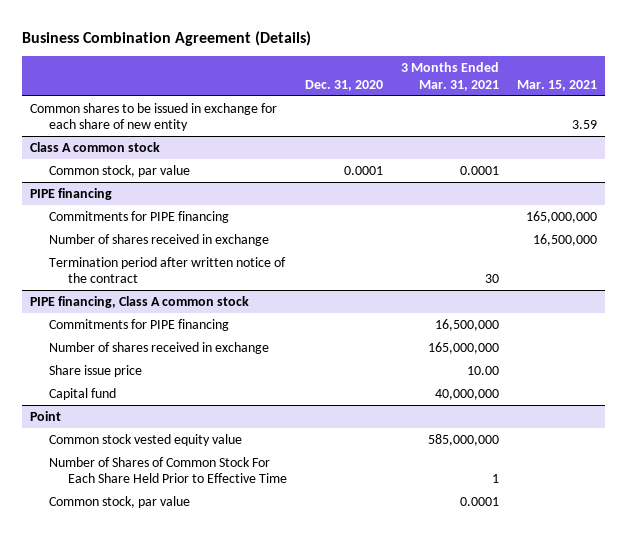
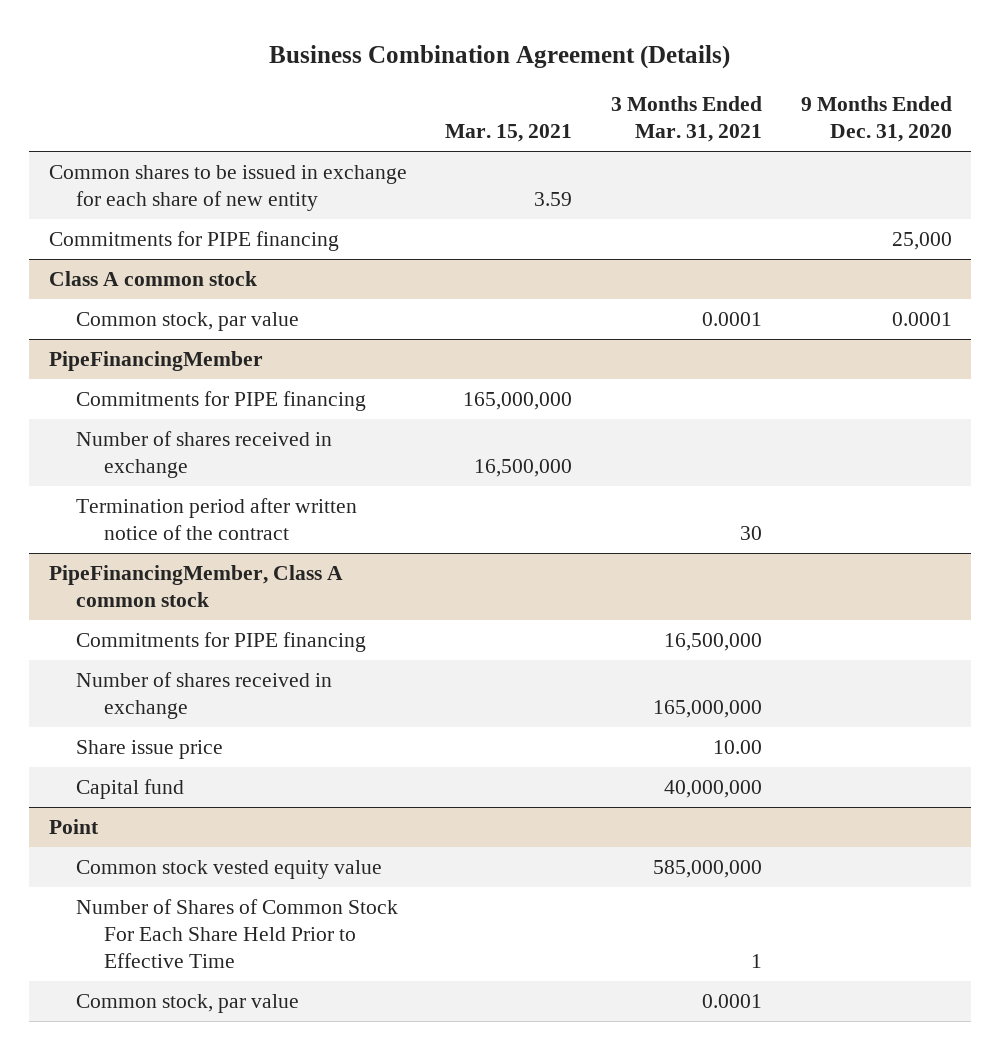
- | Dec. 31, 2020 | 3 Months Ended Mar. 31, 2021 | Mar. 15, 2021
+ | Mar. 15, 2021 | 3 Months Ended Mar. 31, 2021 | 9 Months Ended Dec. 31, 2020
+ Commitments for PIPE financing | | | 25,000
- PIPE financing
+ PipeFinancingMember
- PIPE financing, Class A common stock
+ PipeFinancingMember, Class A common stock

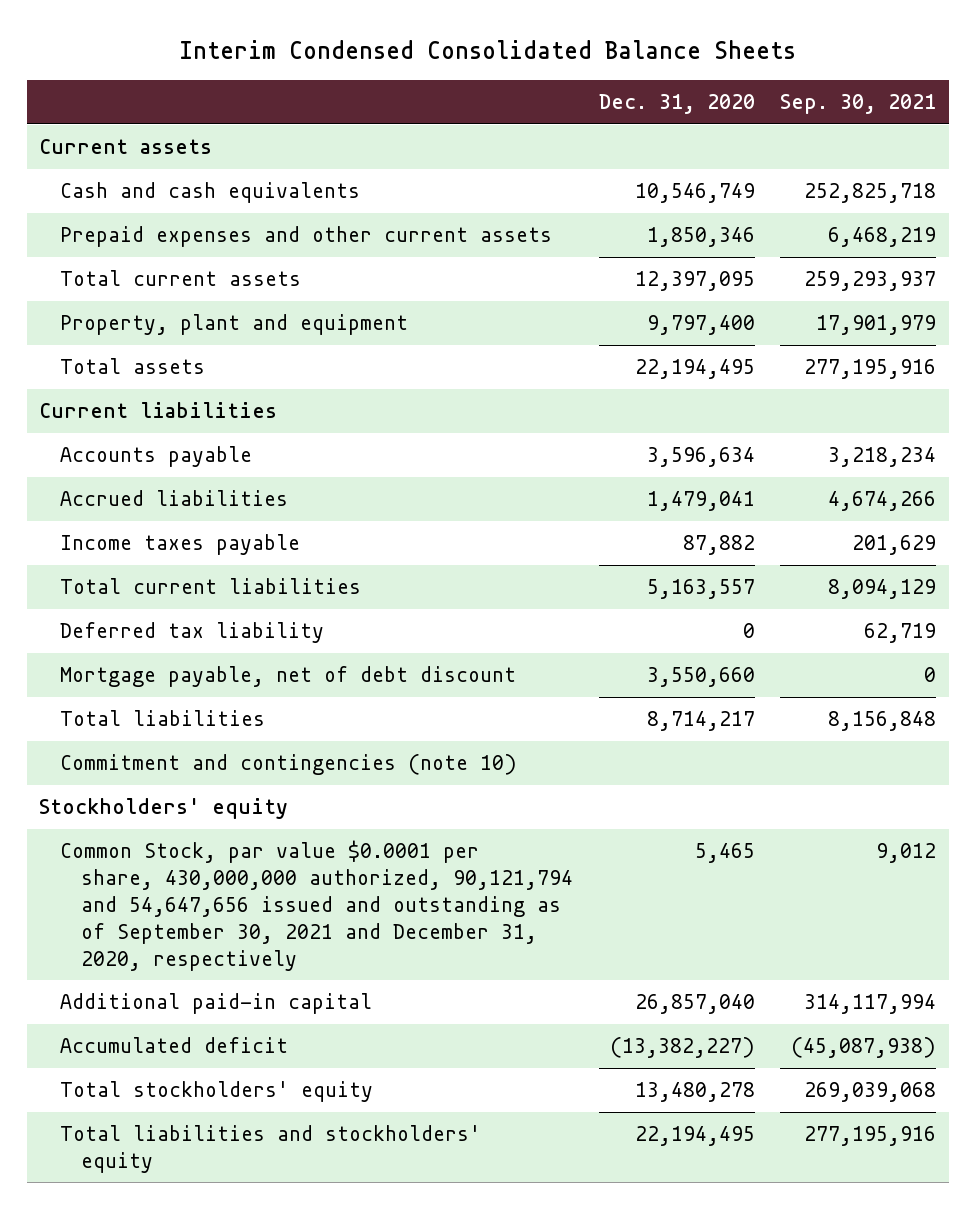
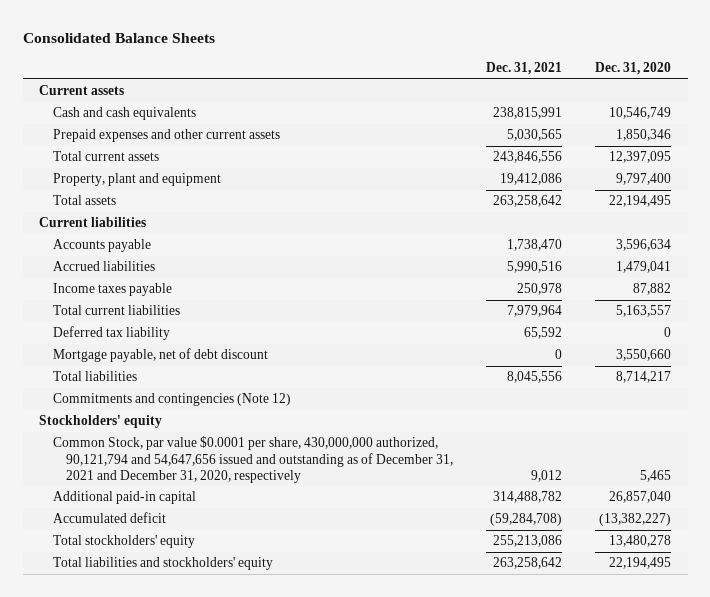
- Interim Condensed Consolidated Balance Sheets
+ Consolidated Balance Sheets
- | Dec. 31, 2020 | Sep. 30, 2021
+ | Dec. 31, 2021 | Dec. 31, 2020
- Commitment and contingencies (note 10)
+ Commitments and contingencies (Note 12)
- Common Stock, par value $0.0001 per share, 430,000,000 authorized, 90,121,794 and 54,647,656 issued and outstanding as of September 30, 2021 and December 31, 2020, respectively | 5,465 | 9,012
+ Common Stock, par value $0.0001 per share, 430,000,000 authorized, 90,121,794 and 54,647,656 issued and outstanding as of December 31, 2021 and December 31, 2020, respectively | 9,012 | 5,465

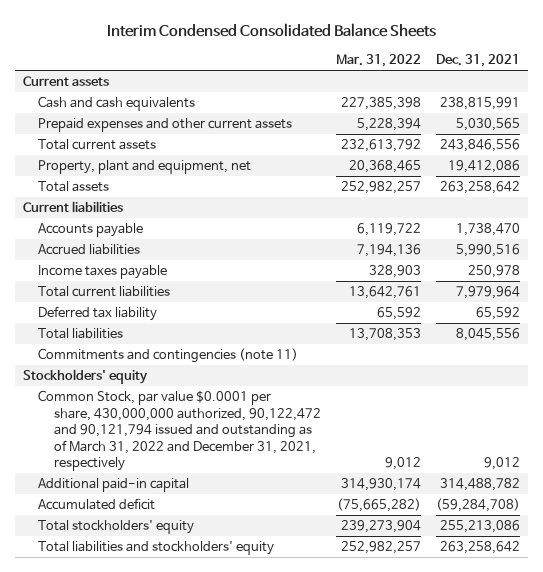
- Consolidated Balance Sheets
+ Interim Condensed Consolidated Balance Sheets
- | Dec. 31, 2021 | Dec. 31, 2020
+ | Mar. 31, 2022 | Dec. 31, 2021
- Property, plant and equipment | 19,412,086 | 9,797,400
+ Property, plant and equipment, net | 20,368,465 | 19,412,086
- Mortgage payable, net of debt discount | 0 | 3,550,660
- Commitments and contingencies (Note 12)
+ Commitments and contingencies (note 11)
- Common Stock, par value $0.0001 per share, 430,000,000 authorized, 90,121,794 and 54,647,656 issued and outstanding as of December 31, 2021 and December 31, 2020, respectively | 9,012 | 5,465
+ Common Stock, par value $0.0001 per share, 430,000,000 authorized, 90,122,472 and 90,121,794 issued and outstanding as of March 31, 2022 and December 31, 2021, respectively | 9,012 | 9,012

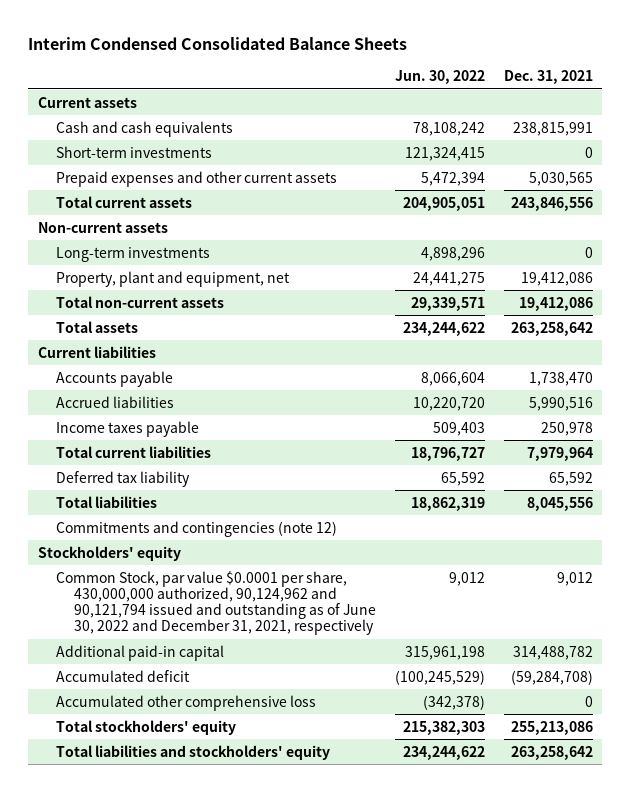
- | Mar. 31, 2022 | Dec. 31, 2021
+ | Jun. 30, 2022 | Dec. 31, 2021
+ Short-term investments | 121,324,415 | 0
+ Non-current assets
+ Long-term investments | 4,898,296 | 0
+ Total non-current assets | 29,339,571 | 19,412,086
- Commitments and contingencies (note 11)
+ Commitments and contingencies (note 12)
- Common Stock, par value $0.0001 per share, 430,000,000 authorized, 90,122,472 and 90,121,794 issued and outstanding as of March 31, 2022 and December 31, 2021, respectively | 9,012 | 9,012
+ Common Stock, par value $0.0001 per share, 430,000,000 authorized, 90,124,962 and 90,121,794 issued and outstanding as of June 30, 2022 and December 31, 2021, respectively | 9,012 | 9,012
+ Accumulated other comprehensive loss | (342,378) | 0

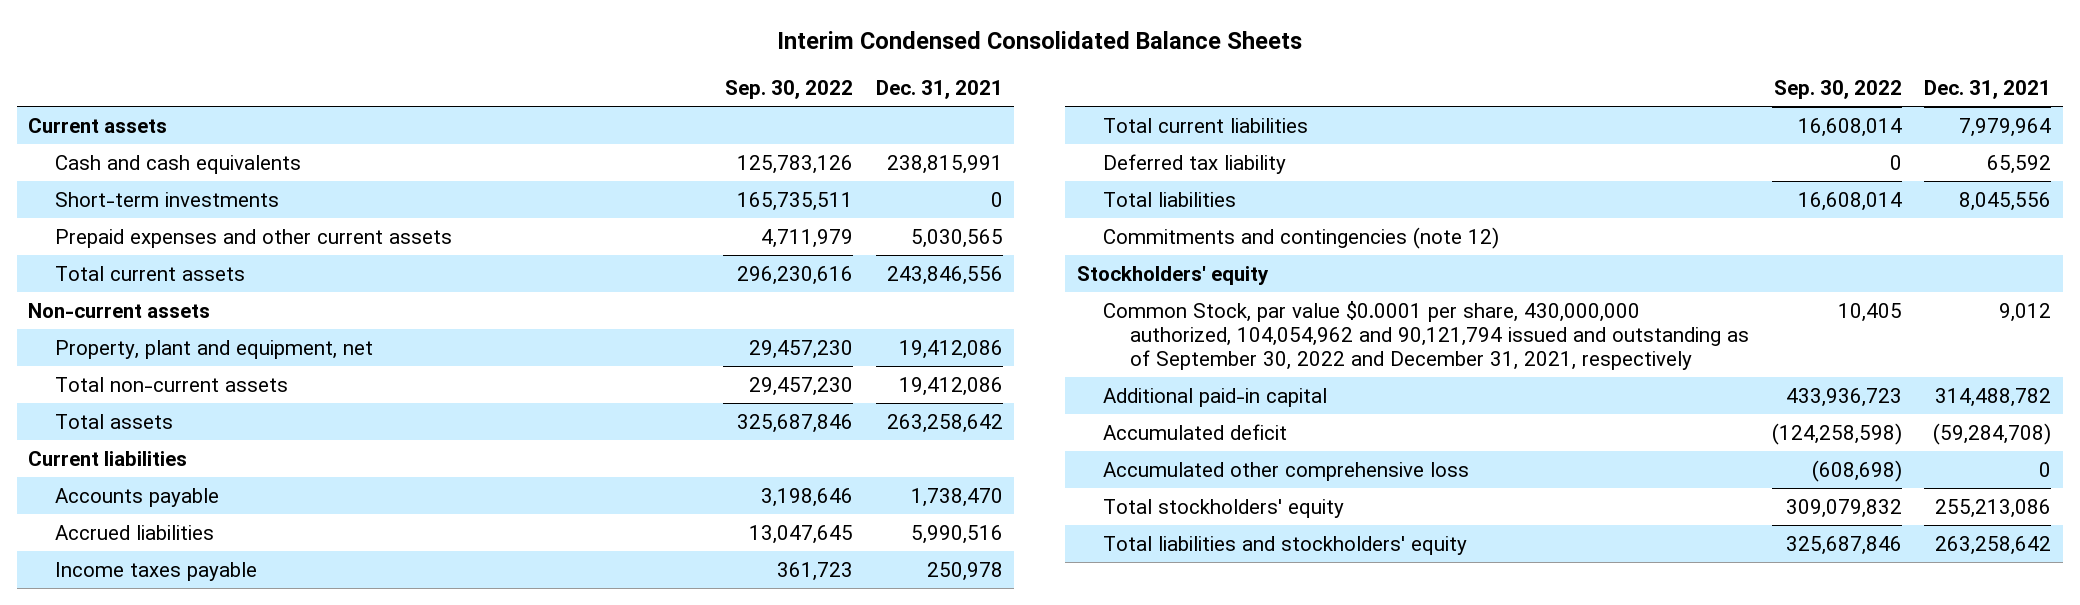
- | Jun. 30, 2022 | Dec. 31, 2021
+ | Sep. 30, 2022 | Dec. 31, 2021
- Long-term investments | 4,898,296 | 0
- Common Stock, par value $0.0001 per share, 430,000,000 authorized, 90,124,962 and 90,121,794 issued and outstanding as of June 30, 2022 and December 31, 2021, respectively | 9,012 | 9,012
+ Common Stock, par value $0.0001 per share, 430,000,000 authorized, 104,054,962 and 90,121,794 issued and outstanding as of September 30, 2022 and December 31, 2021, respectively | 10,405 | 9,012

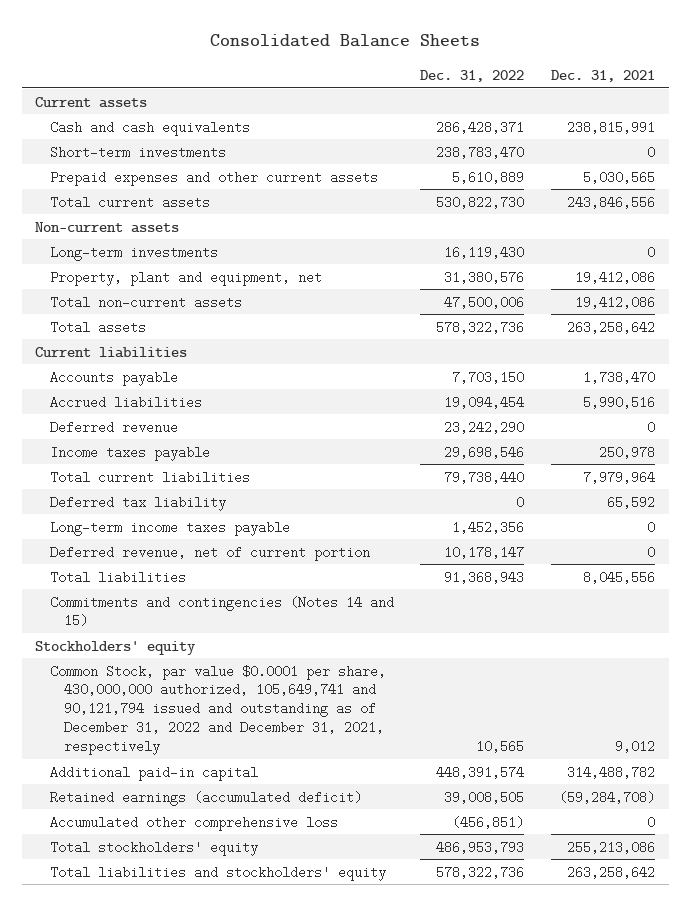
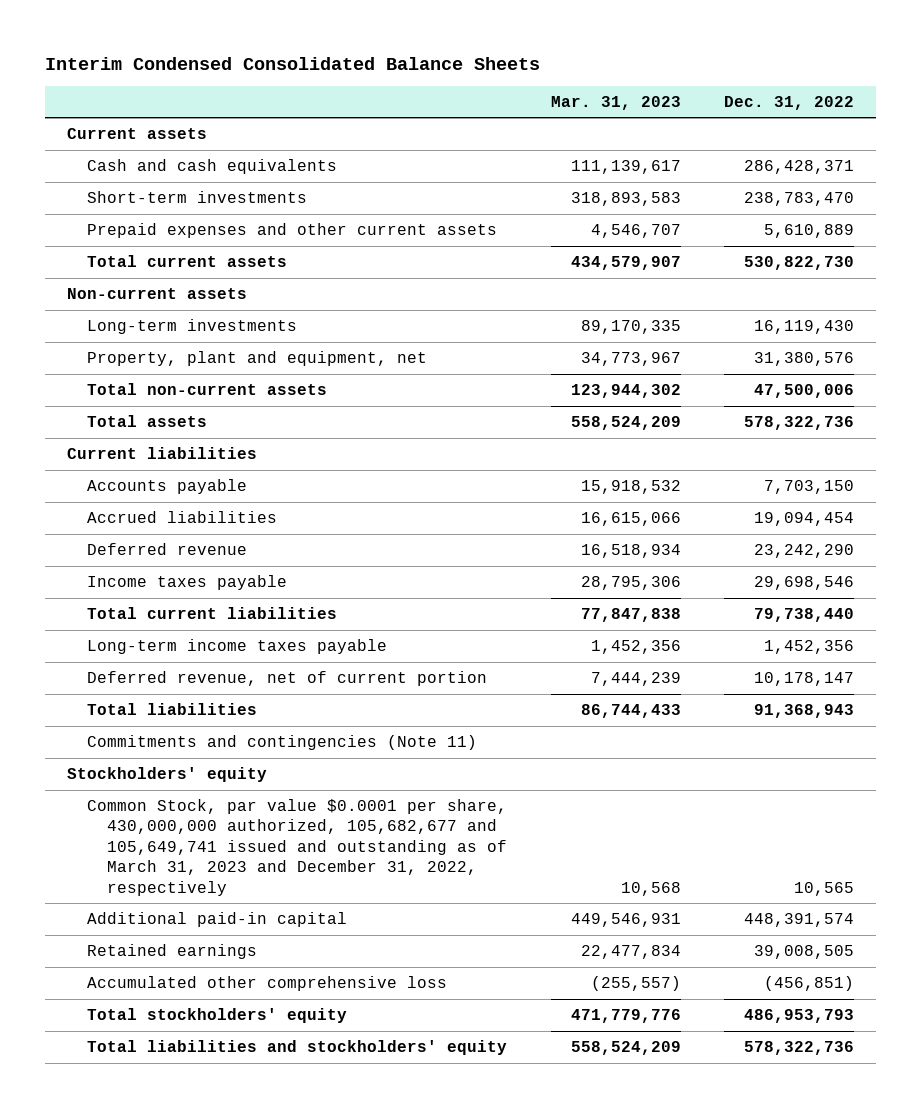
- Consolidated Balance Sheets
+ Interim Condensed Consolidated Balance Sheets
- | Dec. 31, 2022 | Dec. 31, 2021
+ | Mar. 31, 2023 | Dec. 31, 2022
- Deferred tax liability | 0 | 65,592
- Commitments and contingencies (Notes 14 and 15)
+ Commitments and contingencies (Note 11)
- Common Stock, par value $0.0001 per share, 430,000,000 authorized, 105,649,741 and 90,121,794 issued and outstanding as of December 31, 2022 and December 31, 2021, respectively | 10,565 | 9,012
+ Common Stock, par value $0.0001 per share, 430,000,000 authorized, 105,682,677 and 105,649,741 issued and outstanding as of March 31, 2023 and December 31, 2022, respectively | 10,568 | 10,565
- Retained earnings (accumulated deficit) | 39,008,505 | (59,284,708)
+ Retained earnings | 22,477,834 | 39,008,505

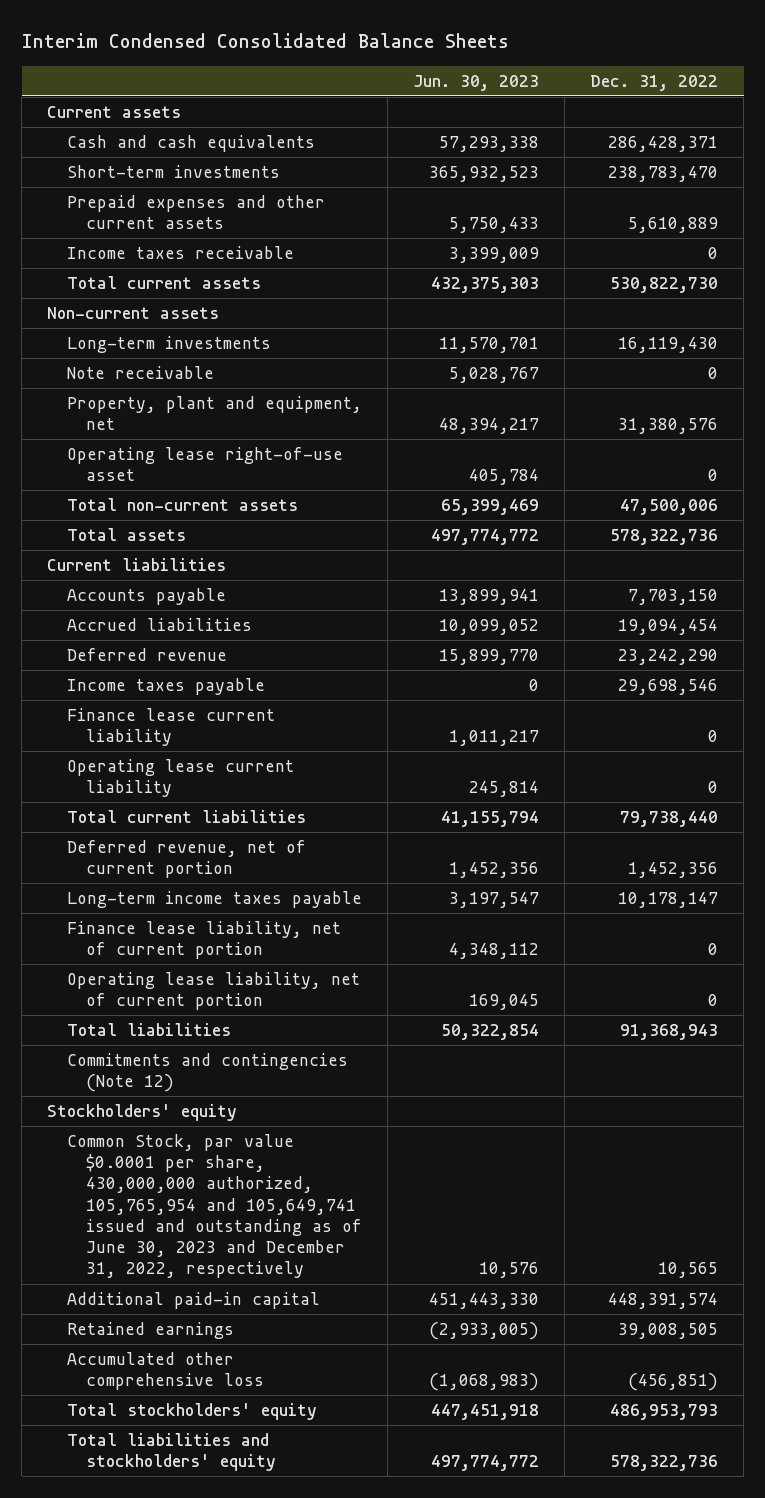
- | Mar. 31, 2023 | Dec. 31, 2022
+ | Jun. 30, 2023 | Dec. 31, 2022
+ Income taxes receivable | 3,399,009 | 0
+ Note receivable | 5,028,767 | 0
+ Operating lease right-of-use asset | 405,784 | 0
+ Finance lease current liability | 1,011,217 | 0
+ Operating lease current liability | 245,814 | 0
- Long-term income taxes payable | 1,452,356 | 1,452,356
- Deferred revenue, net of current portion | 7,444,239 | 10,178,147
+ Deferred revenue, net of current portion | 1,452,356 | 1,452,356
+ Long-term income taxes payable | 3,197,547 | 10,178,147
+ Finance lease liability, net of current portion | 4,348,112 | 0
+ Operating lease liability, net of current portion | 169,045 | 0
- Commitments and contingencies (Note 11)
+ Commitments and contingencies (Note 12)
- Common Stock, par value $0.0001 per share, 430,000,000 authorized, 105,682,677 and 105,649,741 issued and outstanding as of March 31, 2023 and December 31, 2022, respectively | 10,568 | 10,565
+ Common Stock, par value $0.0001 per share, 430,000,000 authorized, 105,765,954 and 105,649,741 issued and outstanding as of June 30, 2023 and December 31, 2022, respectively | 10,576 | 10,565

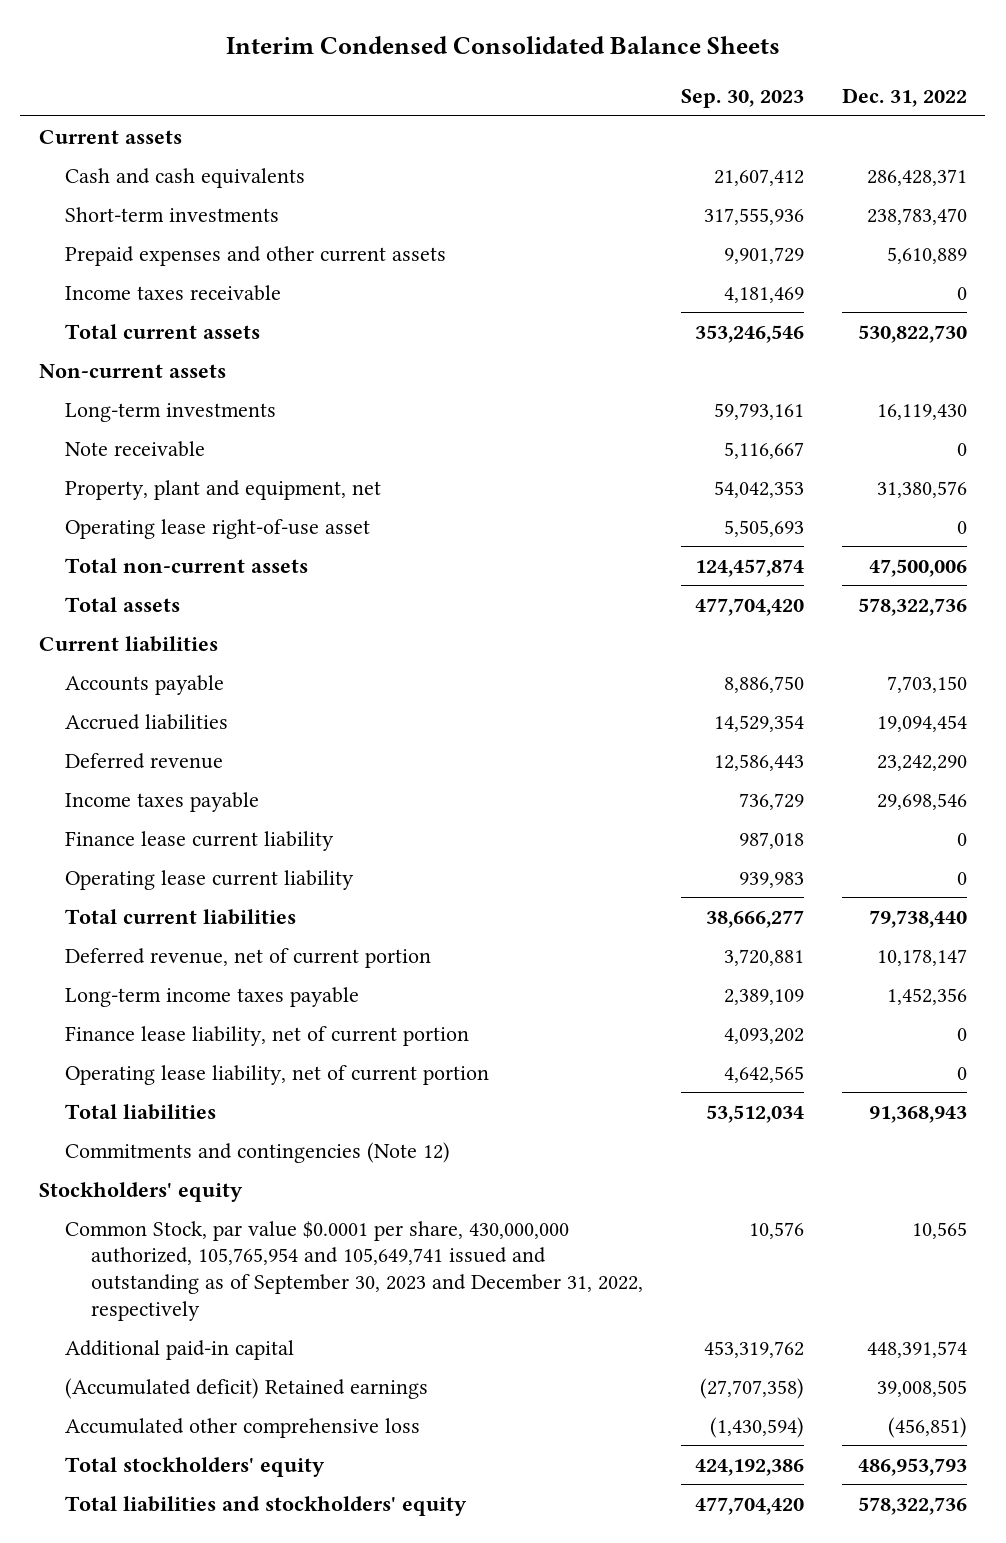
- | Jun. 30, 2023 | Dec. 31, 2022
+ | Sep. 30, 2023 | Dec. 31, 2022
- Deferred revenue, net of current portion | 1,452,356 | 1,452,356
- Long-term income taxes payable | 3,197,547 | 10,178,147
+ Deferred revenue, net of current portion | 3,720,881 | 10,178,147
+ Long-term income taxes payable | 2,389,109 | 1,452,356
- Common Stock, par value $0.0001 per share, 430,000,000 authorized, 105,765,954 and 105,649,741 issued and outstanding as of June 30, 2023 and December 31, 2022, respectively | 10,576 | 10,565
+ Common Stock, par value $0.0001 per share, 430,000,000 authorized, 105,765,954 and 105,649,741 issued and outstanding as of September 30, 2023 and December 31, 2022, respectively | 10,576 | 10,565
- Retained earnings | (2,933,005) | 39,008,505
+ (Accumulated deficit) Retained earnings | (27,707,358) | 39,008,505

